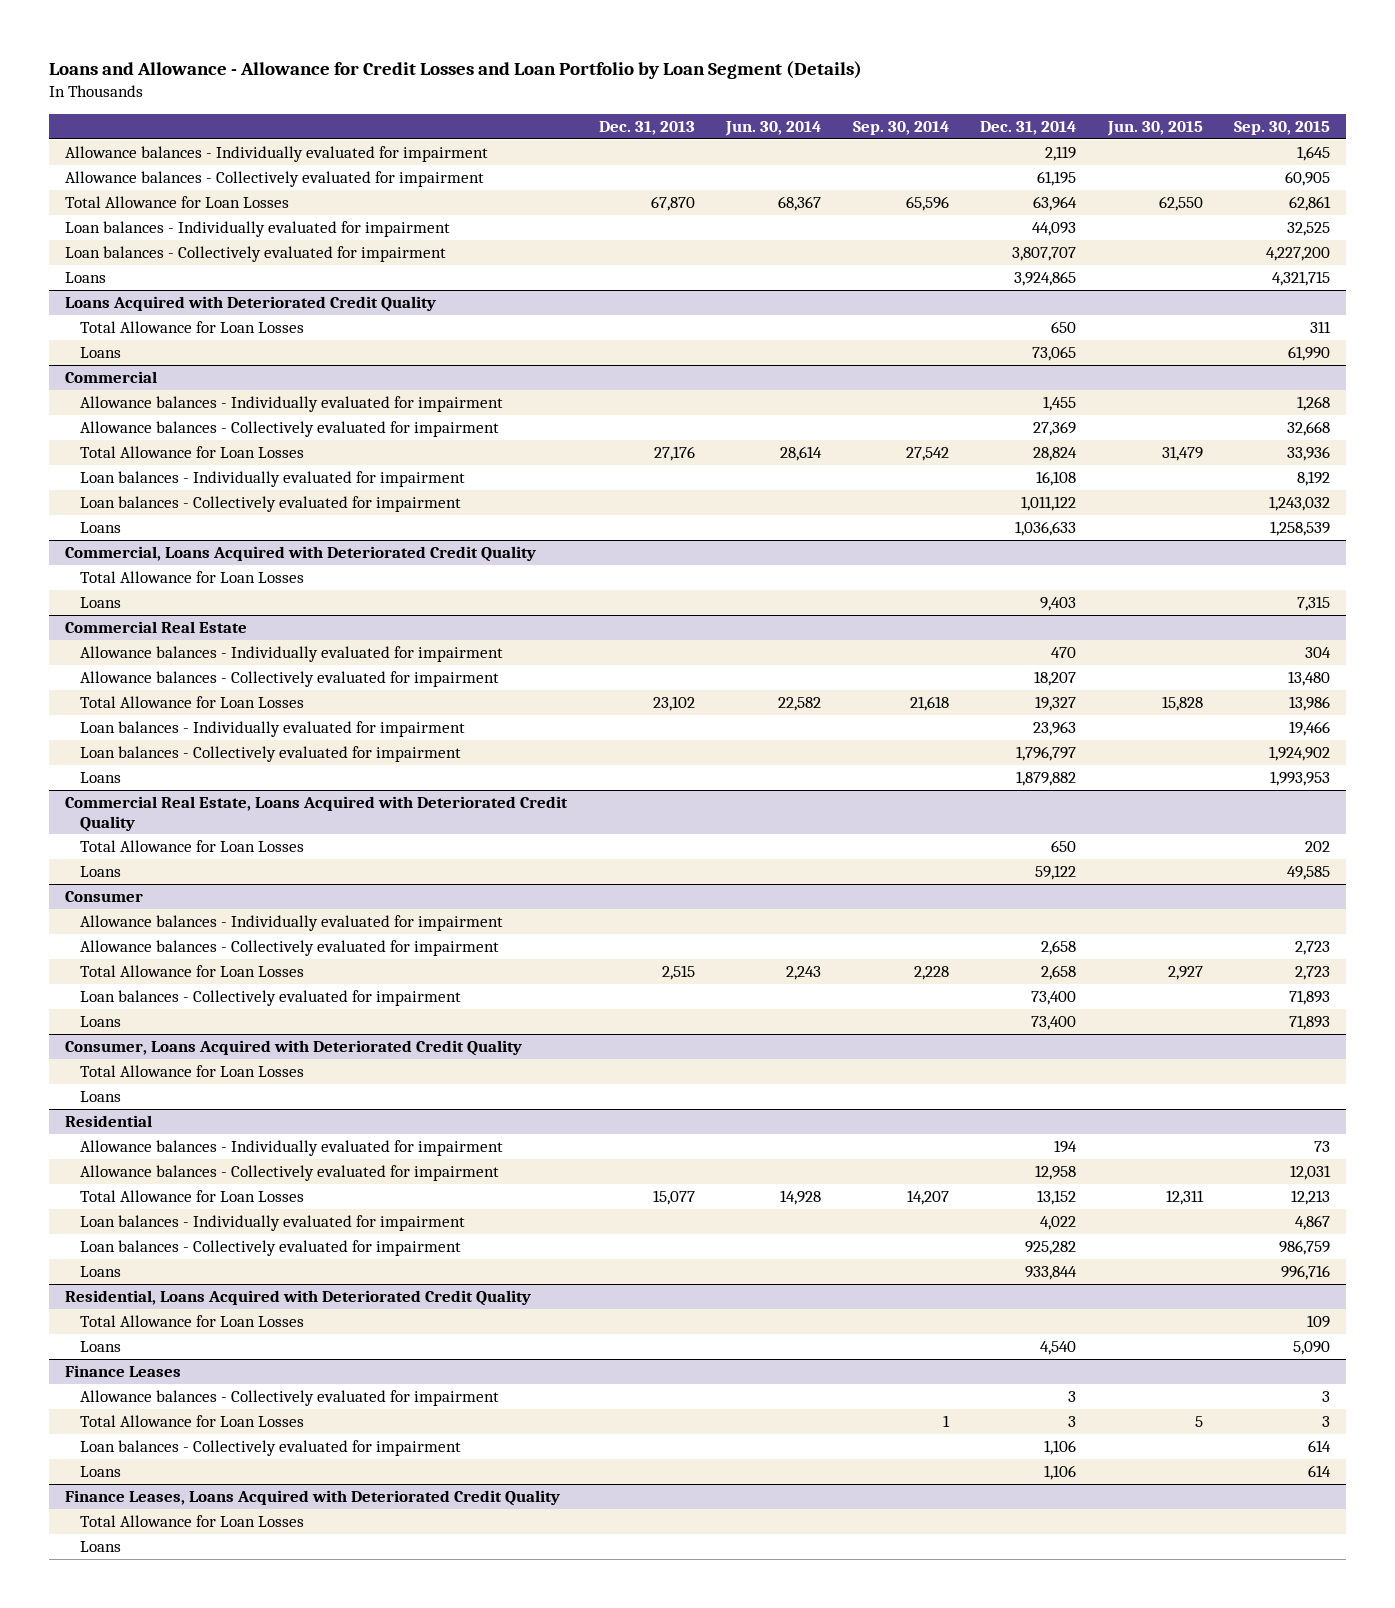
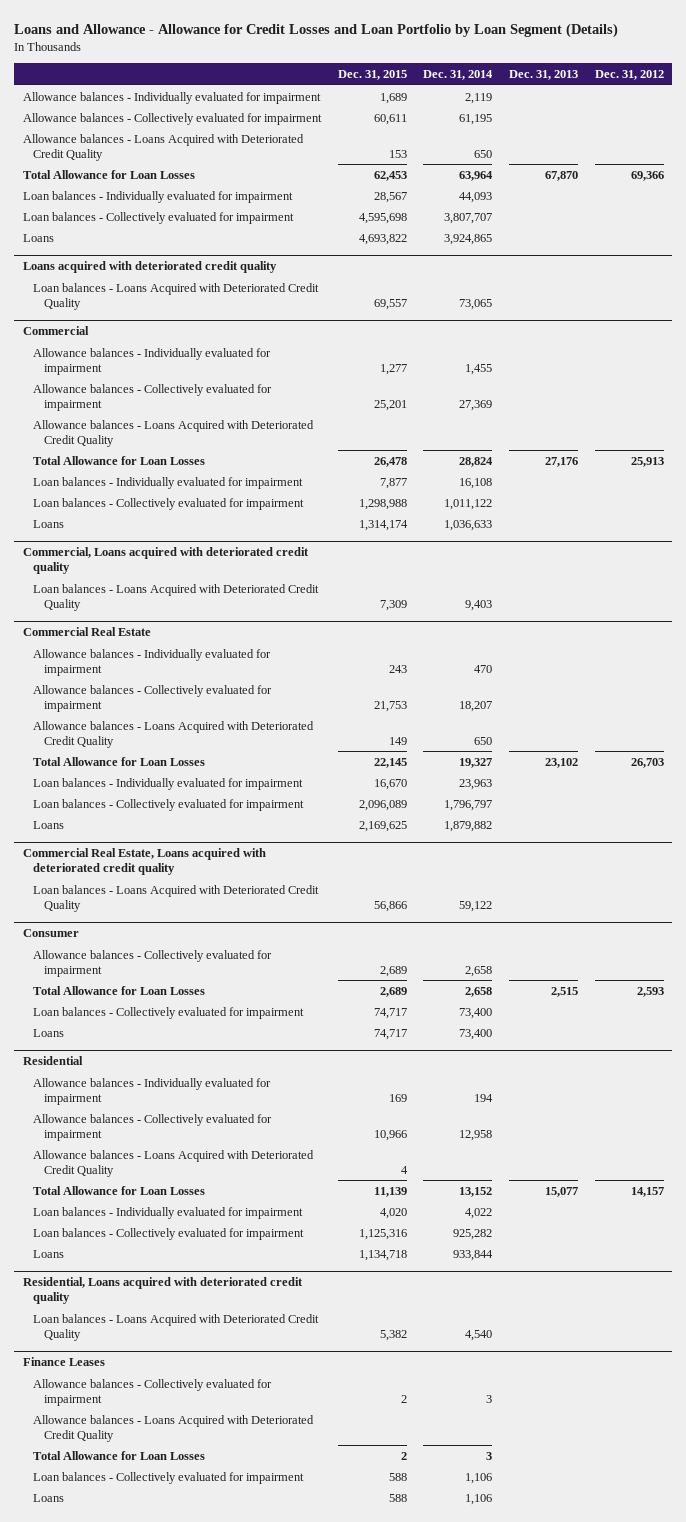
- | Dec. 31, 2013 | Jun. 30, 2014 | Sep. 30, 2014 | Dec. 31, 2014 | Jun. 30, 2015 | Sep. 30, 2015
+ | Dec. 31, 2015 | Dec. 31, 2014 | Dec. 31, 2013 | Dec. 31, 2012
+ Allowance balances - Loans Acquired with Deteriorated Credit Quality | 153 | 650 | |
- Loans Acquired with Deteriorated Credit Quality
- Total Allowance for Loan Losses | | | | 650 | | 311
- Loans | | | | 73,065 | | 61,990
+ Loans acquired with deteriorated credit quality
+ Loan balances - Loans Acquired with Deteriorated Credit Quality | 69,557 | 73,065 | |
@ Commercial
+ Allowance balances - Loans Acquired with Deteriorated Credit Quality
- Commercial, Loans Acquired with Deteriorated Credit Quality
- Total Allowance for Loan Losses
- Loans | | | | 9,403 | | 7,315
+ Commercial, Loans acquired with deteriorated credit quality
+ Loan balances - Loans Acquired with Deteriorated Credit Quality | 7,309 | 9,403 | |
@ Commercial Real Estate
+ Allowance balances - Loans Acquired with Deteriorated Credit Quality | 149 | 650 | |
- Commercial Real Estate, Loans Acquired with Deteriorated Credit Quality
- Total Allowance for Loan Losses | | | | 650 | | 202
- Loans | | | | 59,122 | | 49,585
+ Commercial Real Estate, Loans acquired with deteriorated credit quality
+ Loan balances - Loans Acquired with Deteriorated Credit Quality | 56,866 | 59,122 | |
@ Consumer
- Allowance balances - Individually evaluated for impairment
- Consumer, Loans Acquired with Deteriorated Credit Quality
- Total Allowance for Loan Losses
- Loans
@ Residential
+ Allowance balances - Loans Acquired with Deteriorated Credit Quality | 4 | | |
- Residential, Loans Acquired with Deteriorated Credit Quality
- Total Allowance for Loan Losses | | | | | | 109
- Loans | | | | 4,540 | | 5,090
+ Residential, Loans acquired with deteriorated credit quality
+ Loan balances - Loans Acquired with Deteriorated Credit Quality | 5,382 | 4,540 | |
@ Finance Leases
+ Allowance balances - Loans Acquired with Deteriorated Credit Quality
- Finance Leases, Loans Acquired with Deteriorated Credit Quality
- Total Allowance for Loan Losses
- Loans

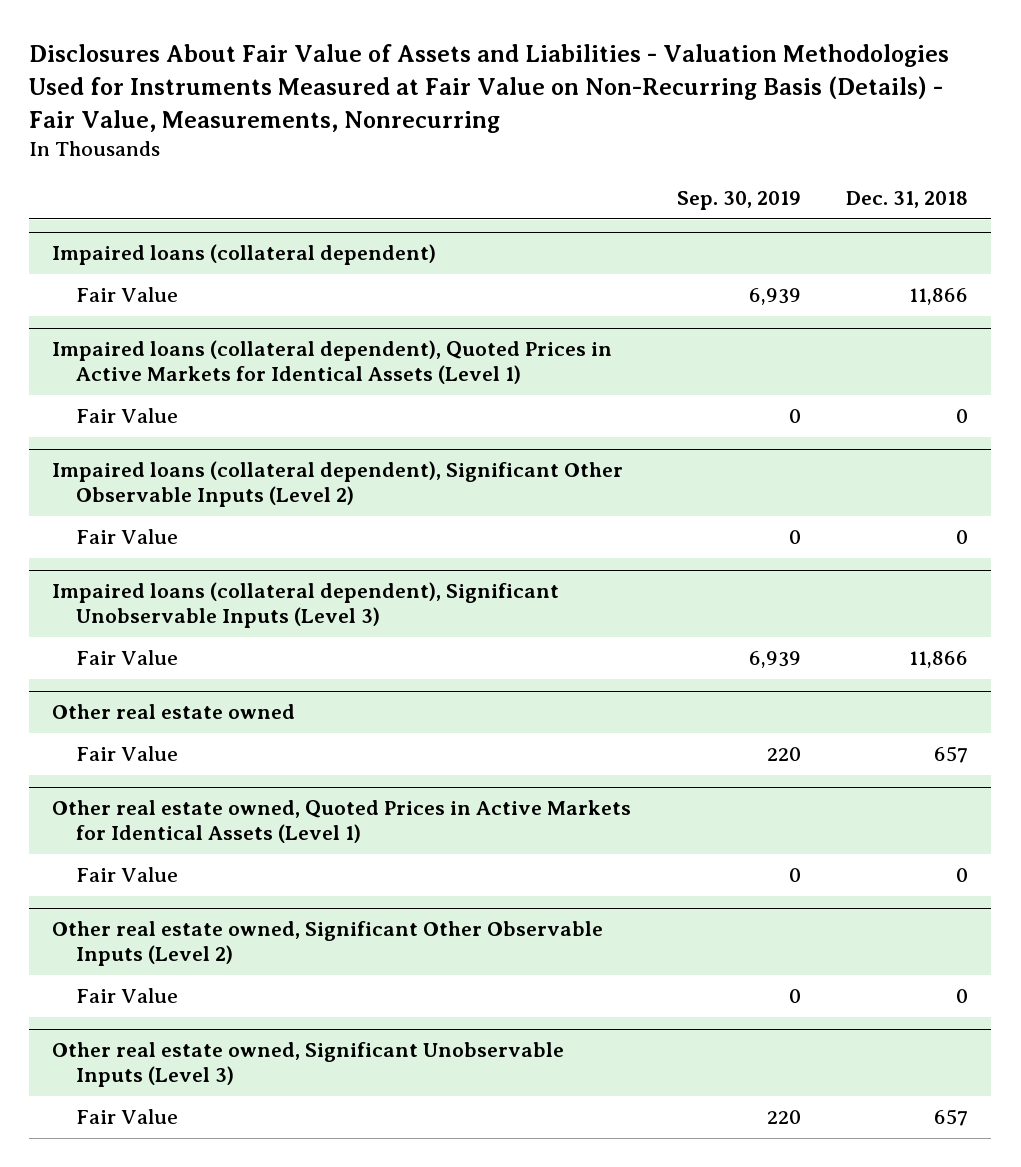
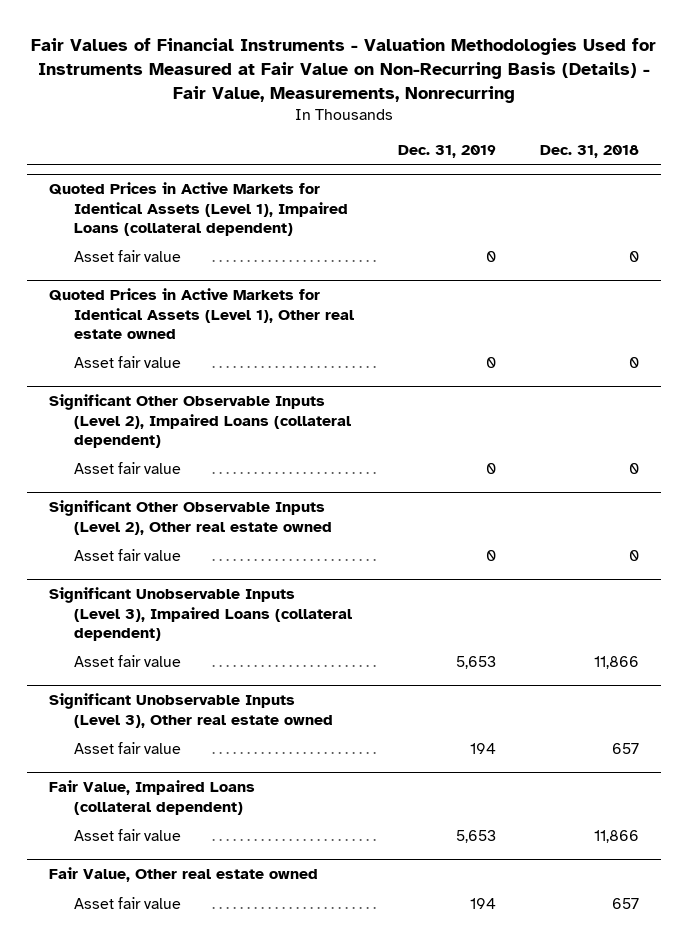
- Disclosures About Fair Value of Assets and Liabilities - Valuation Methodologies Used for Instruments Measured at Fair Value on Non-Recurring Basis (Details) - Fair Value, Measurements, Nonrecurring
+ Fair Values of Financial Instruments - Valuation Methodologies Used for Instruments Measured at Fair Value on Non-Recurring Basis (Details) - Fair Value, Measurements, Nonrecurring
- | Sep. 30, 2019 | Dec. 31, 2018
+ | Dec. 31, 2019 | Dec. 31, 2018
- Impaired loans (collateral dependent)
- Fair Value | 6,939 | 11,866
- Impaired loans (collateral dependent), Quoted Prices in Active Markets for Identical Assets (Level 1)
- Fair Value | 0 | 0
- Impaired loans (collateral dependent), Significant Other Observable Inputs (Level 2)
- Fair Value | 0 | 0
- Impaired loans (collateral dependent), Significant Unobservable Inputs (Level 3)
- Fair Value | 6,939 | 11,866
- Other real estate owned
- Fair Value | 220 | 657
- Other real estate owned, Quoted Prices in Active Markets for Identical Assets (Level 1)
- Fair Value | 0 | 0
- Other real estate owned, Significant Other Observable Inputs (Level 2)
- Fair Value | 0 | 0
- Other real estate owned, Significant Unobservable Inputs (Level 3)
- Fair Value | 220 | 657
+ Quoted Prices in Active Markets for Identical Assets (Level 1), Impaired Loans (collateral dependent)
+ Asset fair value | 0 | 0
+ Quoted Prices in Active Markets for Identical Assets (Level 1), Other real estate owned
+ Asset fair value | 0 | 0
+ Significant Other Observable Inputs (Level 2), Impaired Loans (collateral dependent)
+ Asset fair value | 0 | 0
+ Significant Other Observable Inputs (Level 2), Other real estate owned
+ Asset fair value | 0 | 0
+ Significant Unobservable Inputs (Level 3), Impaired Loans (collateral dependent)
+ Asset fair value | 5,653 | 11,866
+ Significant Unobservable Inputs (Level 3), Other real estate owned
+ Asset fair value | 194 | 657
+ Fair Value, Impaired Loans (collateral dependent)
+ Asset fair value | 5,653 | 11,866
+ Fair Value, Other real estate owned
+ Asset fair value | 194 | 657

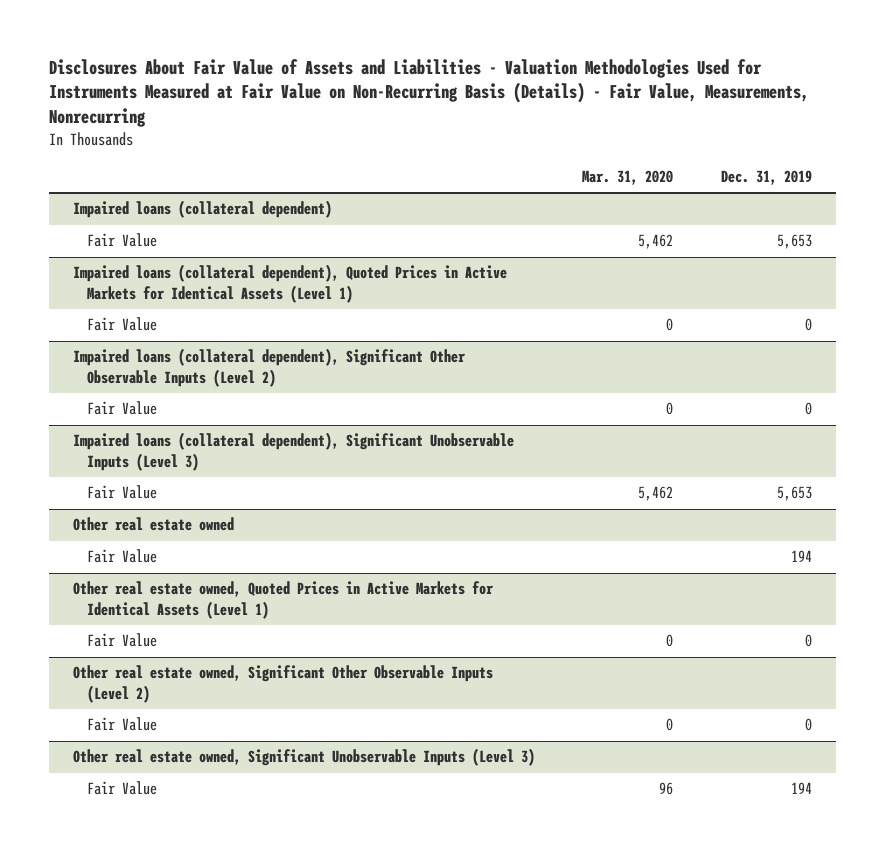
- Fair Values of Financial Instruments - Valuation Methodologies Used for Instruments Measured at Fair Value on Non-Recurring Basis (Details) - Fair Value, Measurements, Nonrecurring
+ Disclosures About Fair Value of Assets and Liabilities - Valuation Methodologies Used for Instruments Measured at Fair Value on Non-Recurring Basis (Details) - Fair Value, Measurements, Nonrecurring
- | Dec. 31, 2019 | Dec. 31, 2018
+ | Mar. 31, 2020 | Dec. 31, 2019
- Quoted Prices in Active Markets for Identical Assets (Level 1), Impaired Loans (collateral dependent)
- Asset fair value | 0 | 0
- Quoted Prices in Active Markets for Identical Assets (Level 1), Other real estate owned
- Asset fair value | 0 | 0
- Significant Other Observable Inputs (Level 2), Impaired Loans (collateral dependent)
- Asset fair value | 0 | 0
- Significant Other Observable Inputs (Level 2), Other real estate owned
- Asset fair value | 0 | 0
- Significant Unobservable Inputs (Level 3), Impaired Loans (collateral dependent)
- Asset fair value | 5,653 | 11,866
- Significant Unobservable Inputs (Level 3), Other real estate owned
- Asset fair value | 194 | 657
- Fair Value, Impaired Loans (collateral dependent)
- Asset fair value | 5,653 | 11,866
- Fair Value, Other real estate owned
- Asset fair value | 194 | 657
+ Impaired loans (collateral dependent)
+ Fair Value | 5,462 | 5,653
+ Impaired loans (collateral dependent), Quoted Prices in Active Markets for Identical Assets (Level 1)
+ Fair Value | 0 | 0
+ Impaired loans (collateral dependent), Significant Other Observable Inputs (Level 2)
+ Fair Value | 0 | 0
+ Impaired loans (collateral dependent), Significant Unobservable Inputs (Level 3)
+ Fair Value | 5,462 | 5,653
+ Other real estate owned
+ Fair Value | | 194
+ Other real estate owned, Quoted Prices in Active Markets for Identical Assets (Level 1)
+ Fair Value | 0 | 0
+ Other real estate owned, Significant Other Observable Inputs (Level 2)
+ Fair Value | 0 | 0
+ Other real estate owned, Significant Unobservable Inputs (Level 3)
+ Fair Value | 96 | 194

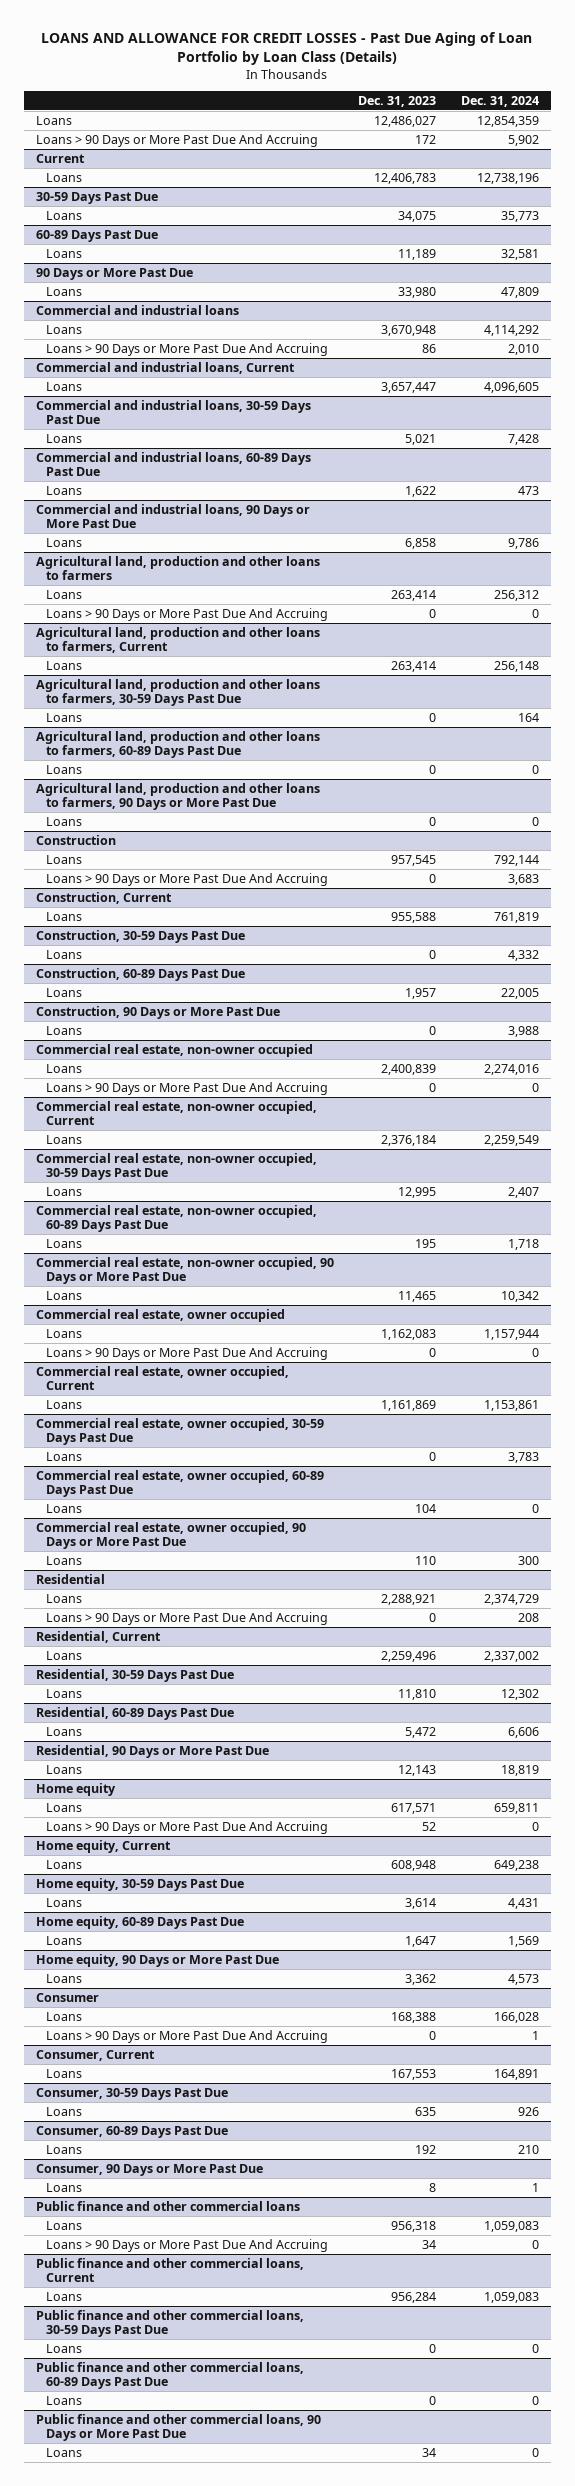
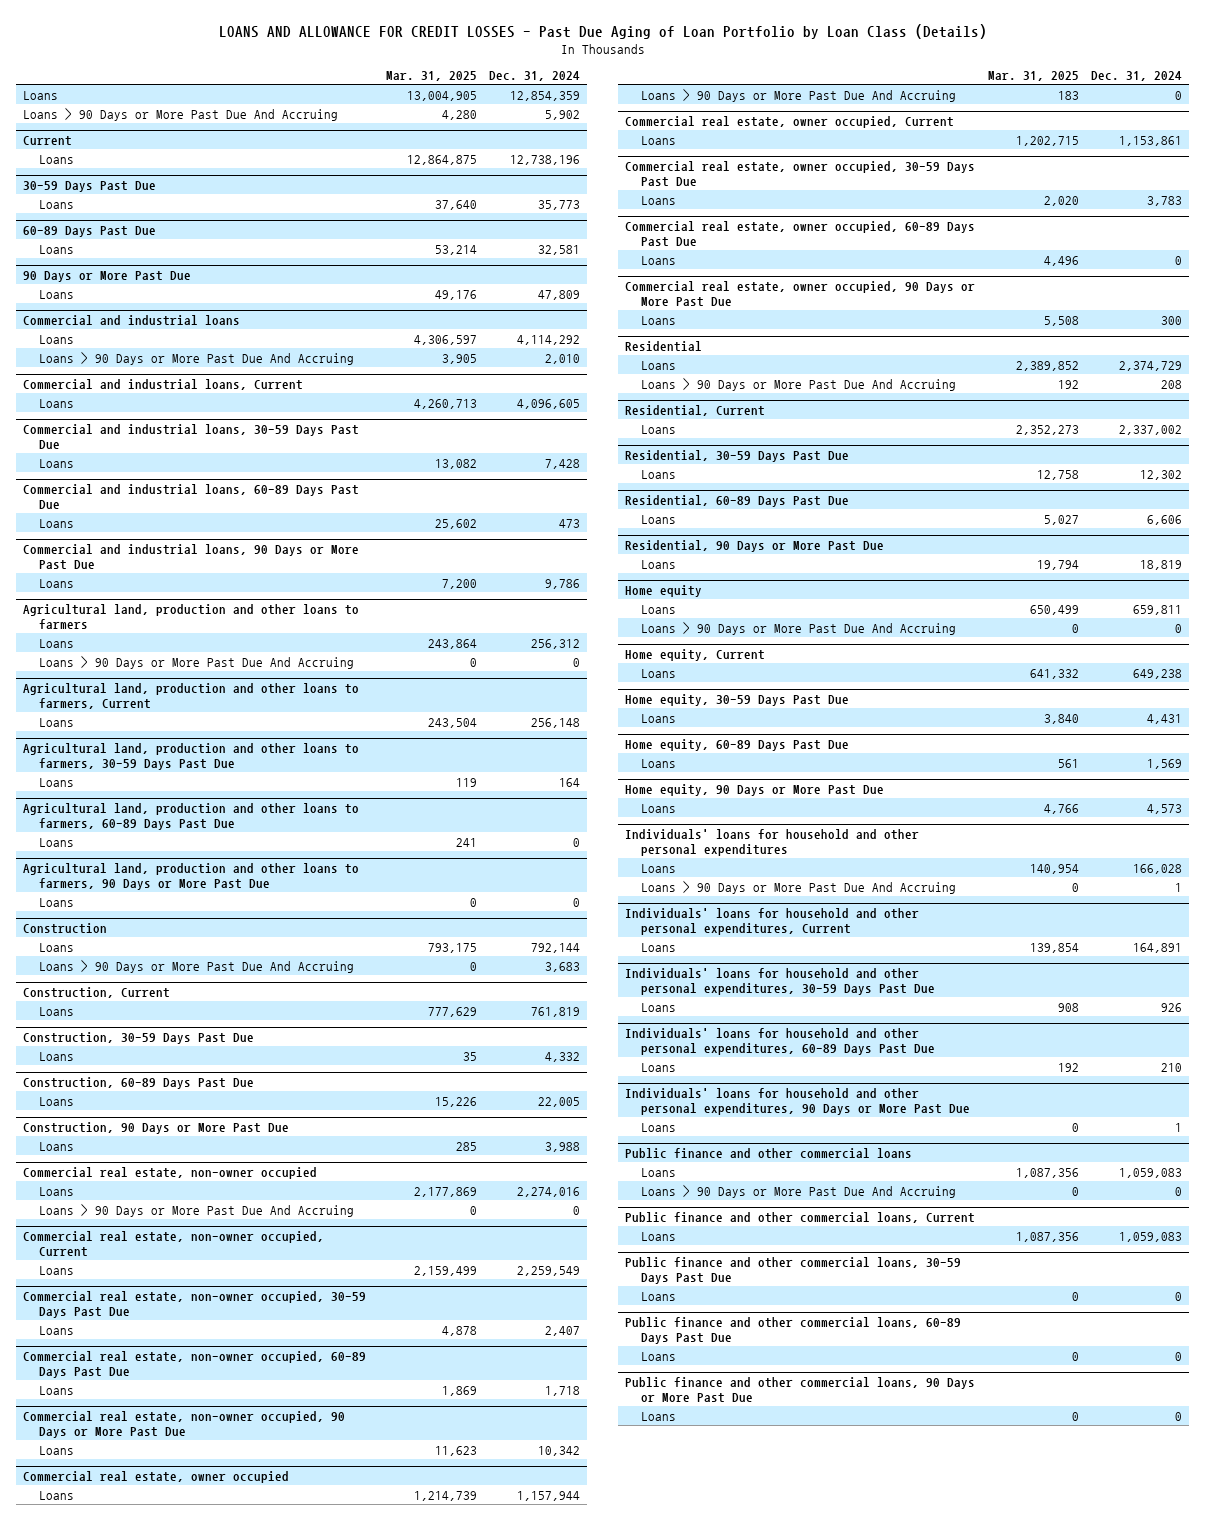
- | Dec. 31, 2023 | Dec. 31, 2024
+ | Mar. 31, 2025 | Dec. 31, 2024
- Consumer
+ Individuals' loans for household and other personal expenditures
- Consumer, Current
+ Individuals' loans for household and other personal expenditures, Current
- Consumer, 30-59 Days Past Due
+ Individuals' loans for household and other personal expenditures, 30-59 Days Past Due
- Consumer, 60-89 Days Past Due
+ Individuals' loans for household and other personal expenditures, 60-89 Days Past Due
- Consumer, 90 Days or More Past Due
+ Individuals' loans for household and other personal expenditures, 90 Days or More Past Due

